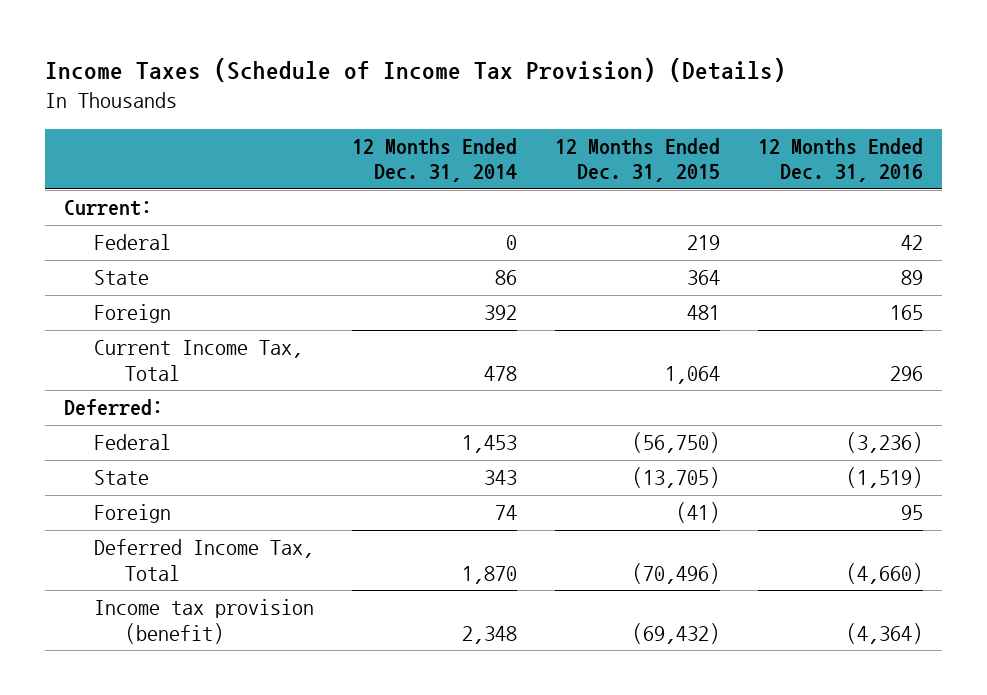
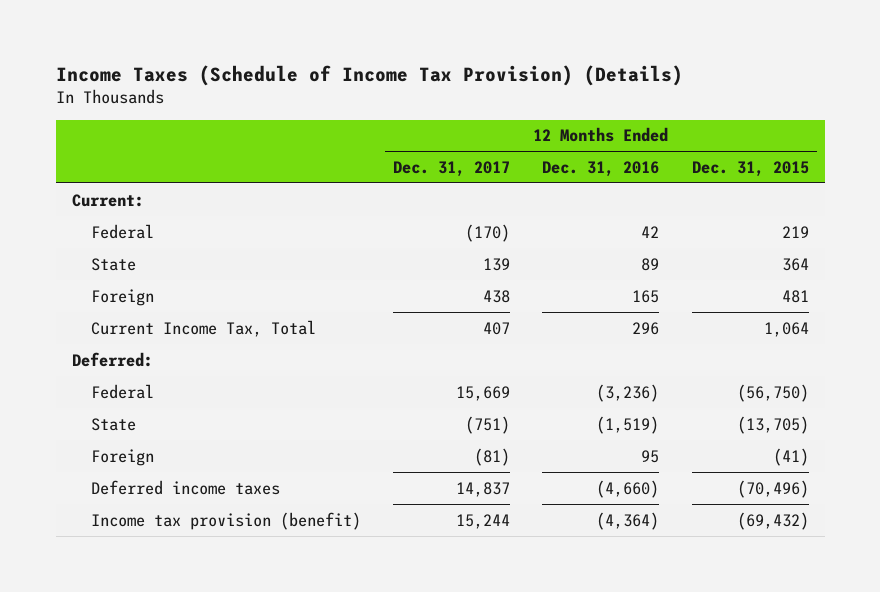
- | 12 Months Ended Dec. 31, 2014 | 12 Months Ended Dec. 31, 2015 | 12 Months Ended Dec. 31, 2016
+ | 12 Months Ended Dec. 31, 2017 | 12 Months Ended Dec. 31, 2016 | 12 Months Ended Dec. 31, 2015
- Deferred Income Tax, Total | 1,870 | (70,496) | (4,660)
+ Deferred income taxes | 14,837 | (4,660) | (70,496)

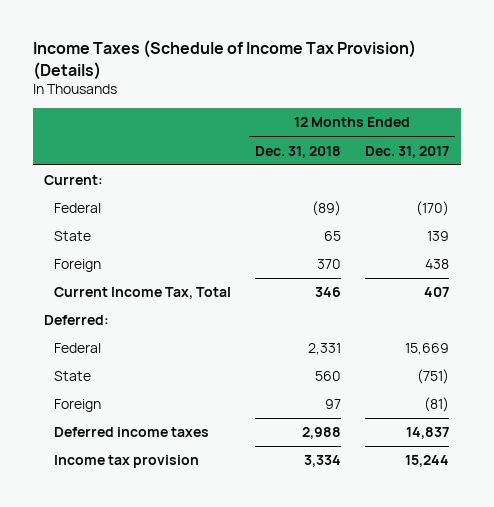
- | 12 Months Ended Dec. 31, 2017 | 12 Months Ended Dec. 31, 2016 | 12 Months Ended Dec. 31, 2015
+ | 12 Months Ended Dec. 31, 2018 | 12 Months Ended Dec. 31, 2017
- Income tax provision (benefit) | 15,244 | (4,364) | (69,432)
+ Income tax provision | 3,334 | 15,244

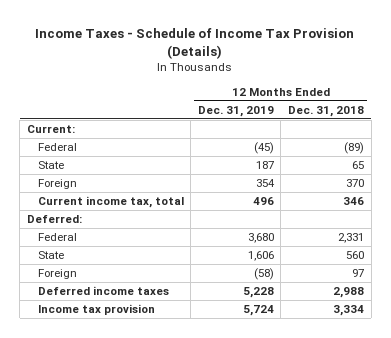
- Income Taxes (Schedule of Income Tax Provision) (Details)
+ Income Taxes - Schedule of Income Tax Provision (Details)
- | 12 Months Ended Dec. 31, 2018 | 12 Months Ended Dec. 31, 2017
+ | 12 Months Ended Dec. 31, 2019 | 12 Months Ended Dec. 31, 2018
- Current Income Tax, Total | 346 | 407
+ Current income tax, total | 496 | 346

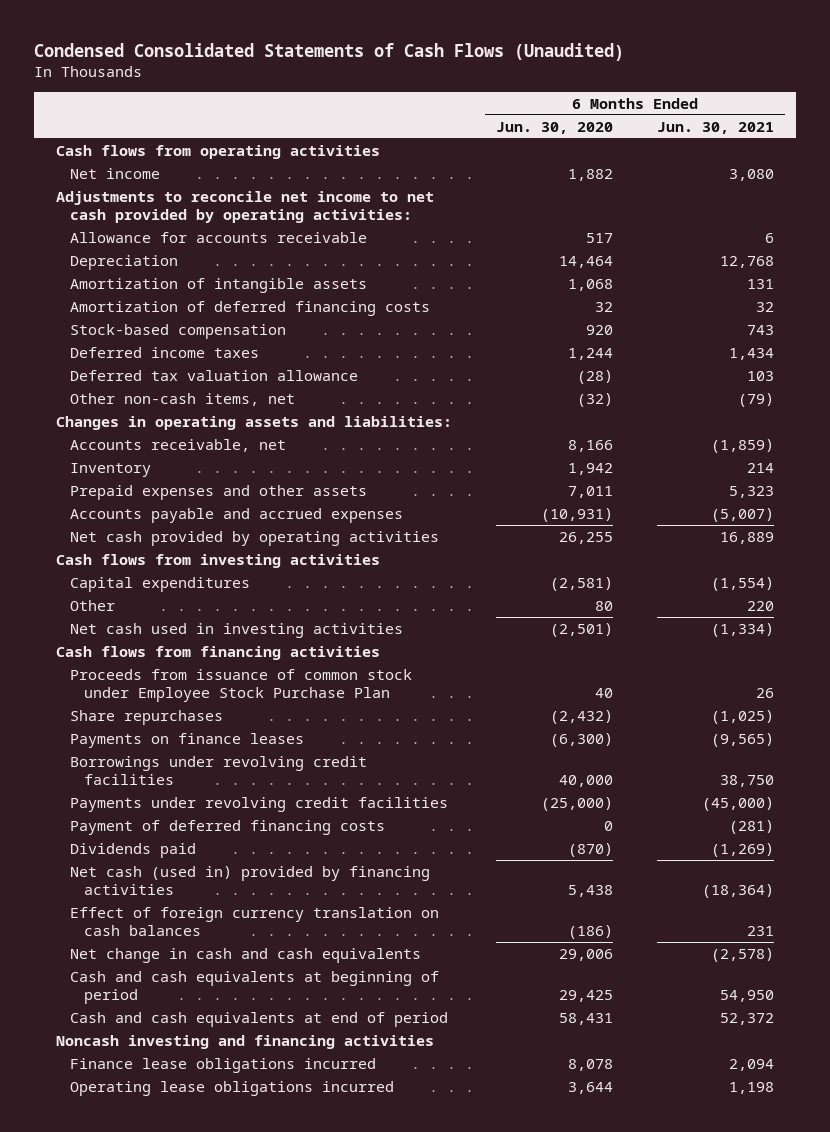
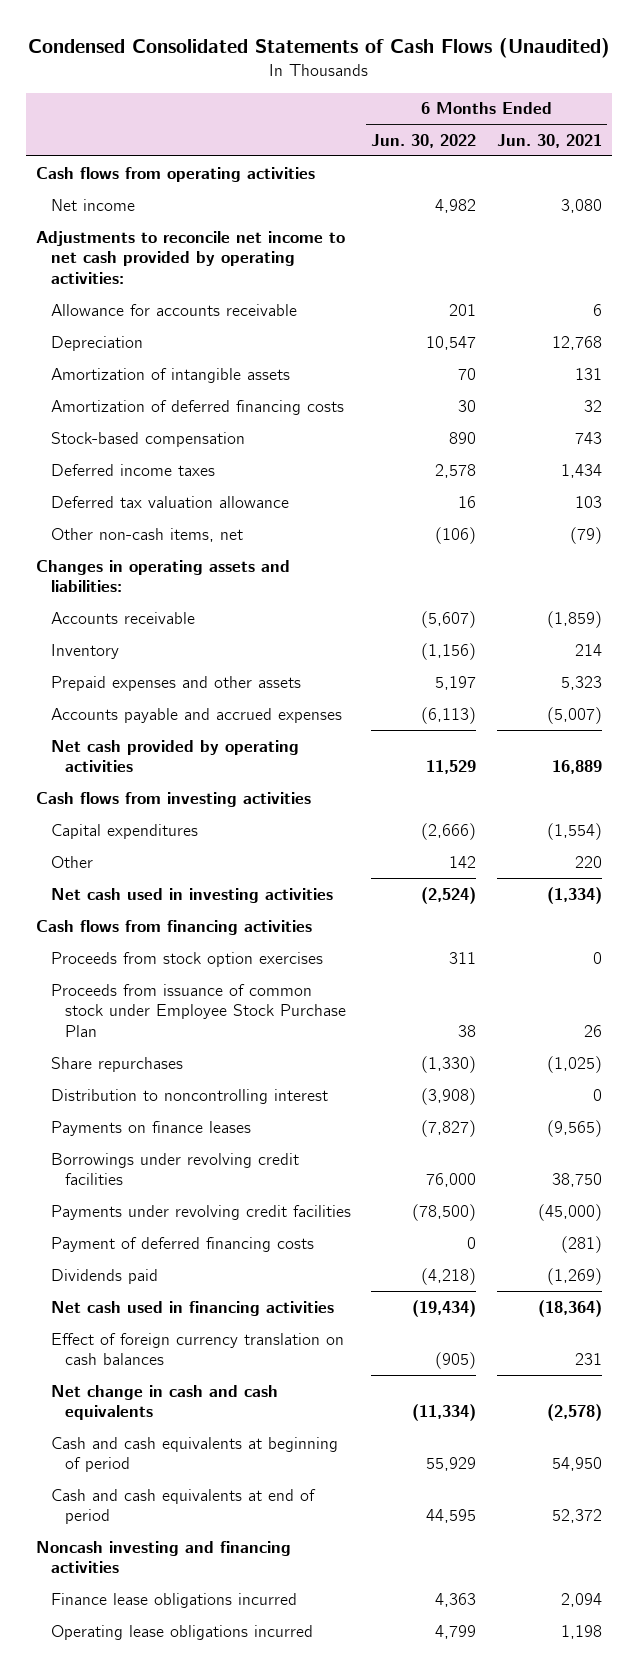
- | 6 Months Ended Jun. 30, 2020 | 6 Months Ended Jun. 30, 2021
+ | 6 Months Ended Jun. 30, 2022 | 6 Months Ended Jun. 30, 2021
- Accounts receivable, net | 8,166 | (1,859)
+ Accounts receivable | (5,607) | (1,859)
+ Proceeds from stock option exercises | 311 | 0
+ Distribution to noncontrolling interest | (3,908) | 0
- Net cash (used in) provided by financing activities | 5,438 | (18,364)
+ Net cash used in financing activities | (19,434) | (18,364)

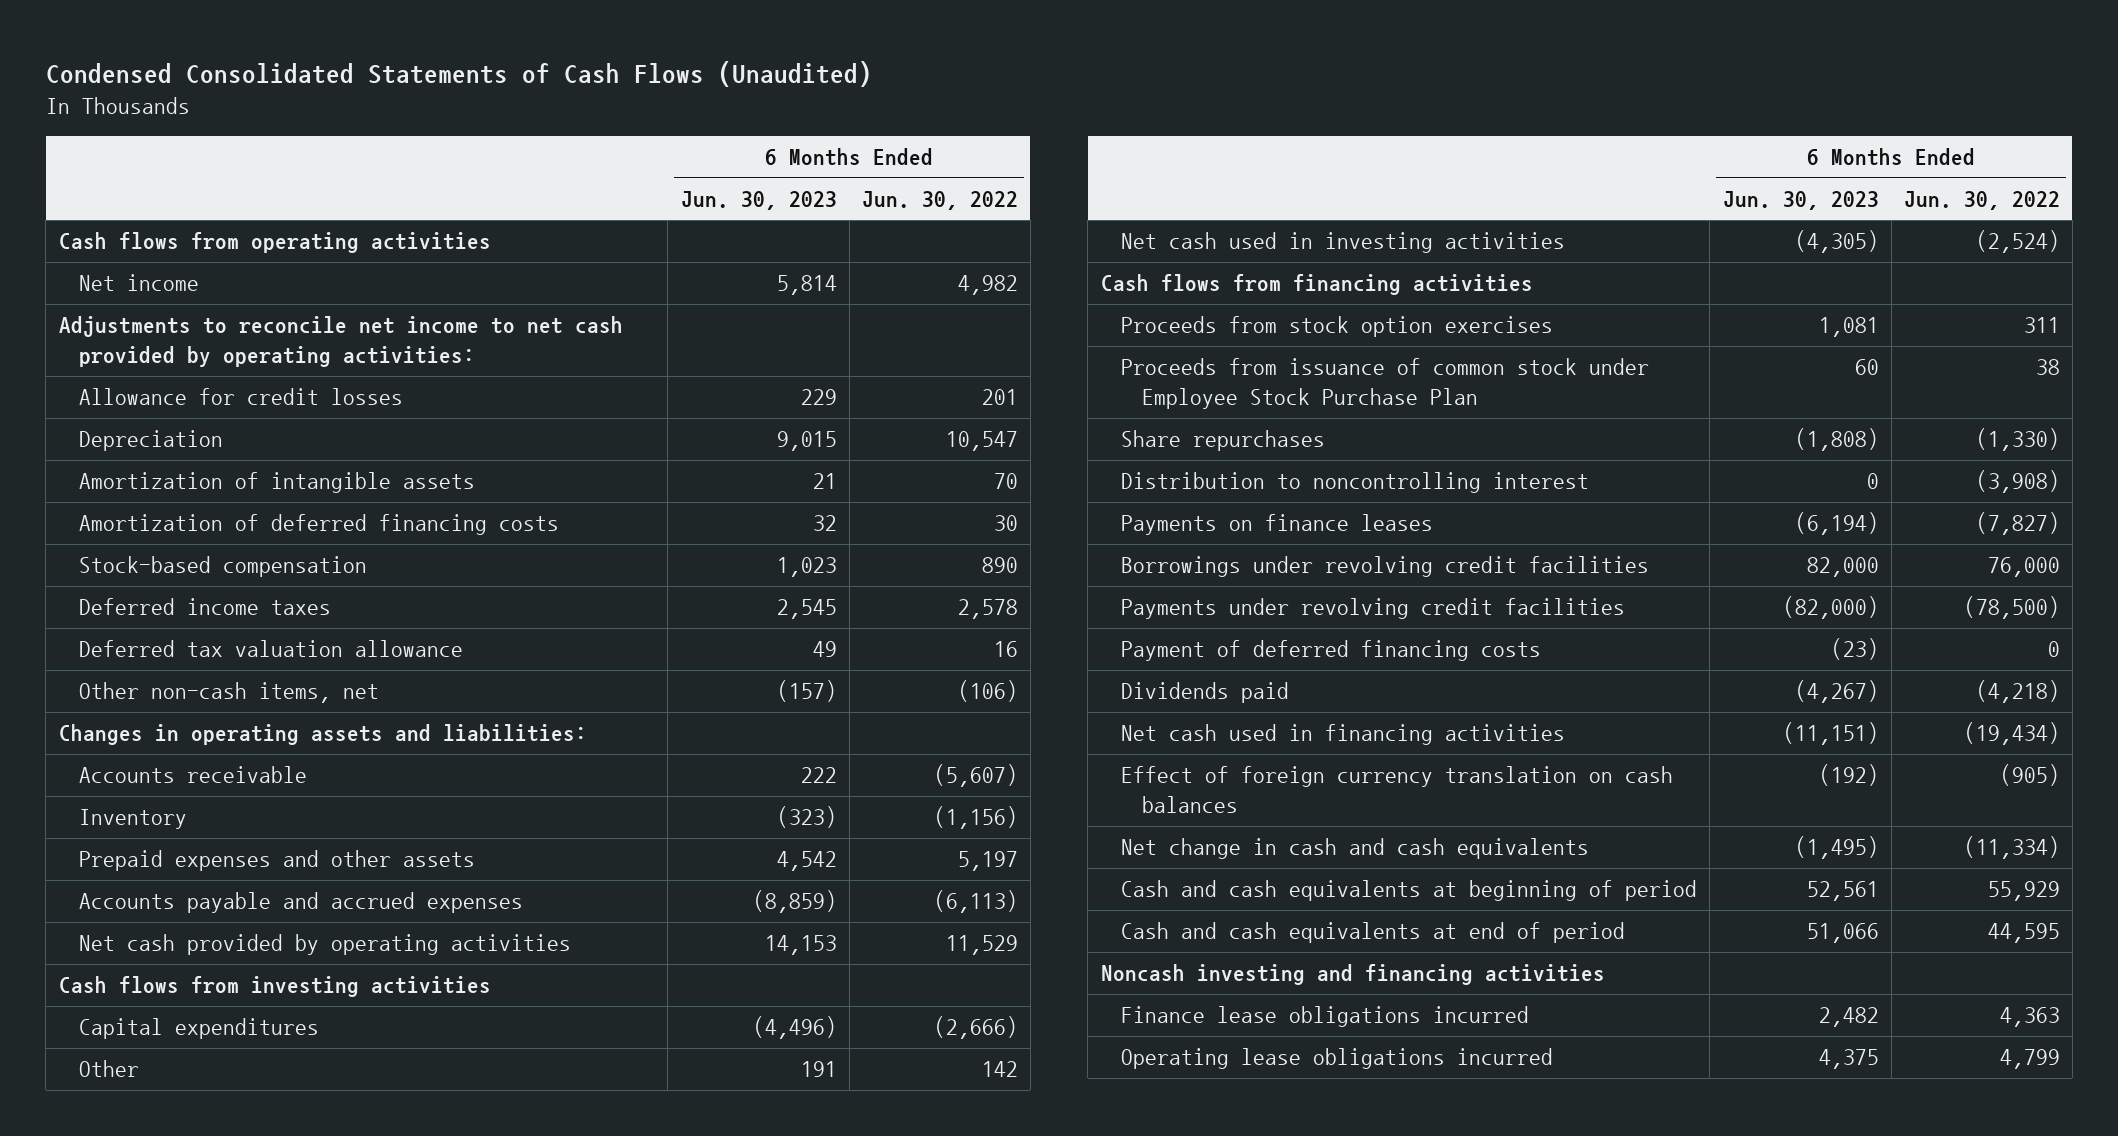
- | 6 Months Ended Jun. 30, 2022 | 6 Months Ended Jun. 30, 2021
+ | 6 Months Ended Jun. 30, 2023 | 6 Months Ended Jun. 30, 2022
- Allowance for accounts receivable | 201 | 6
+ Allowance for credit losses | 229 | 201

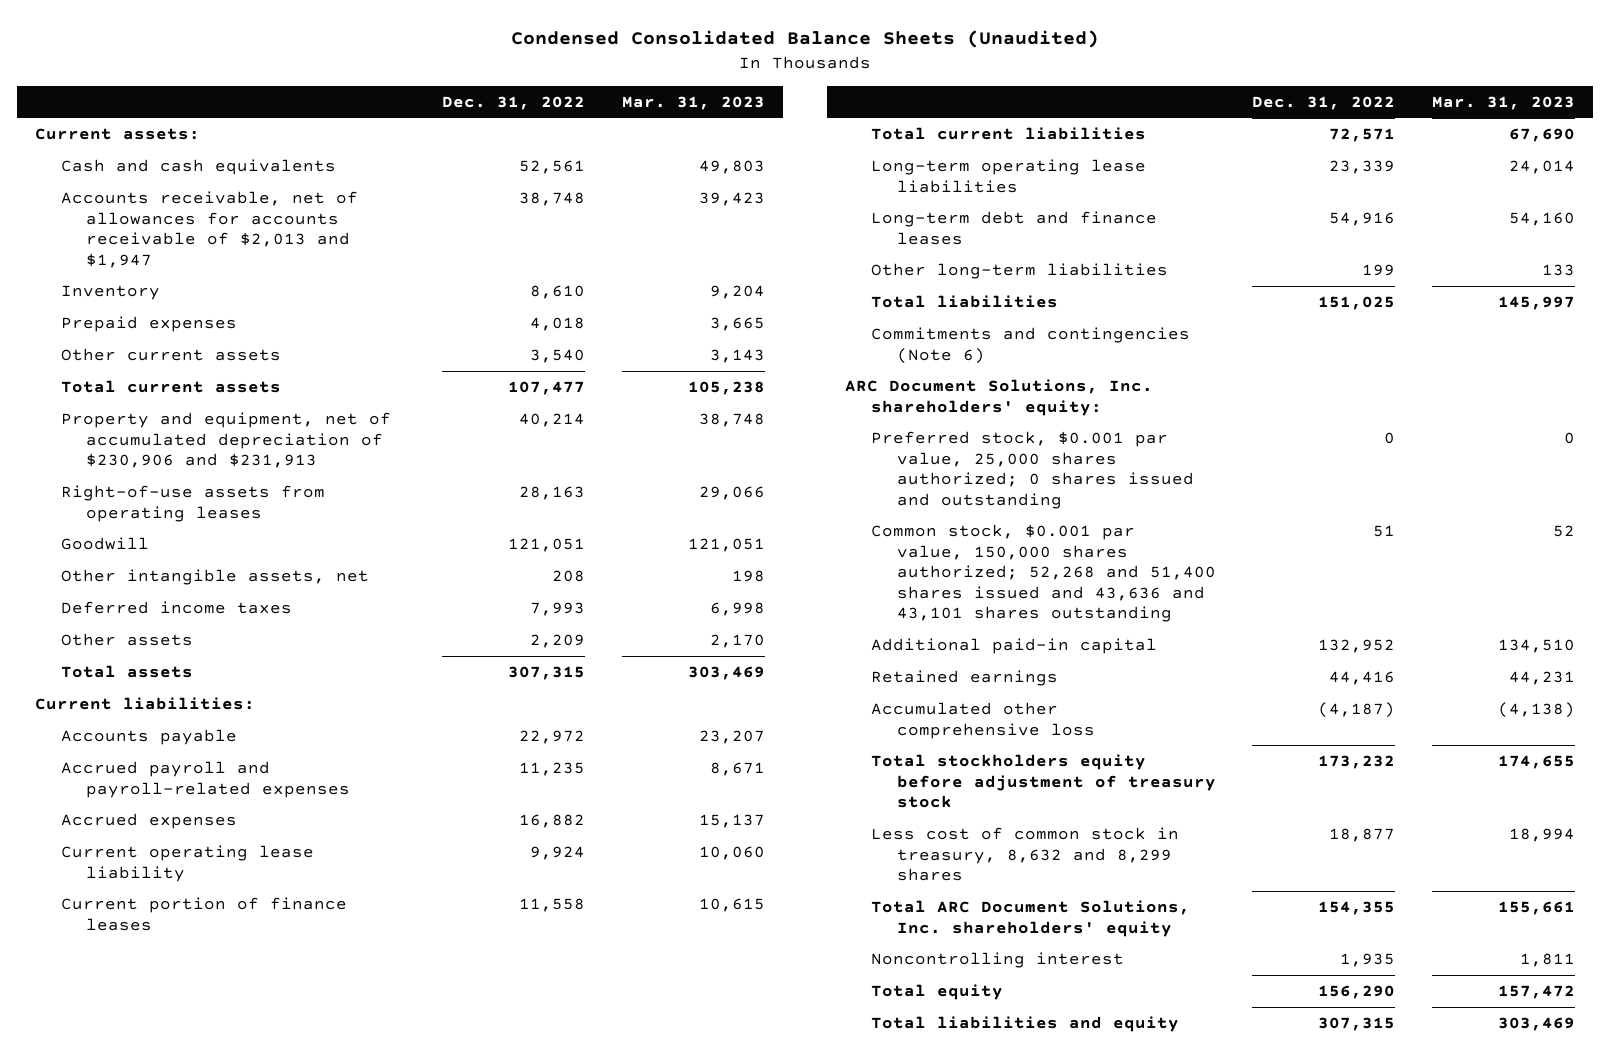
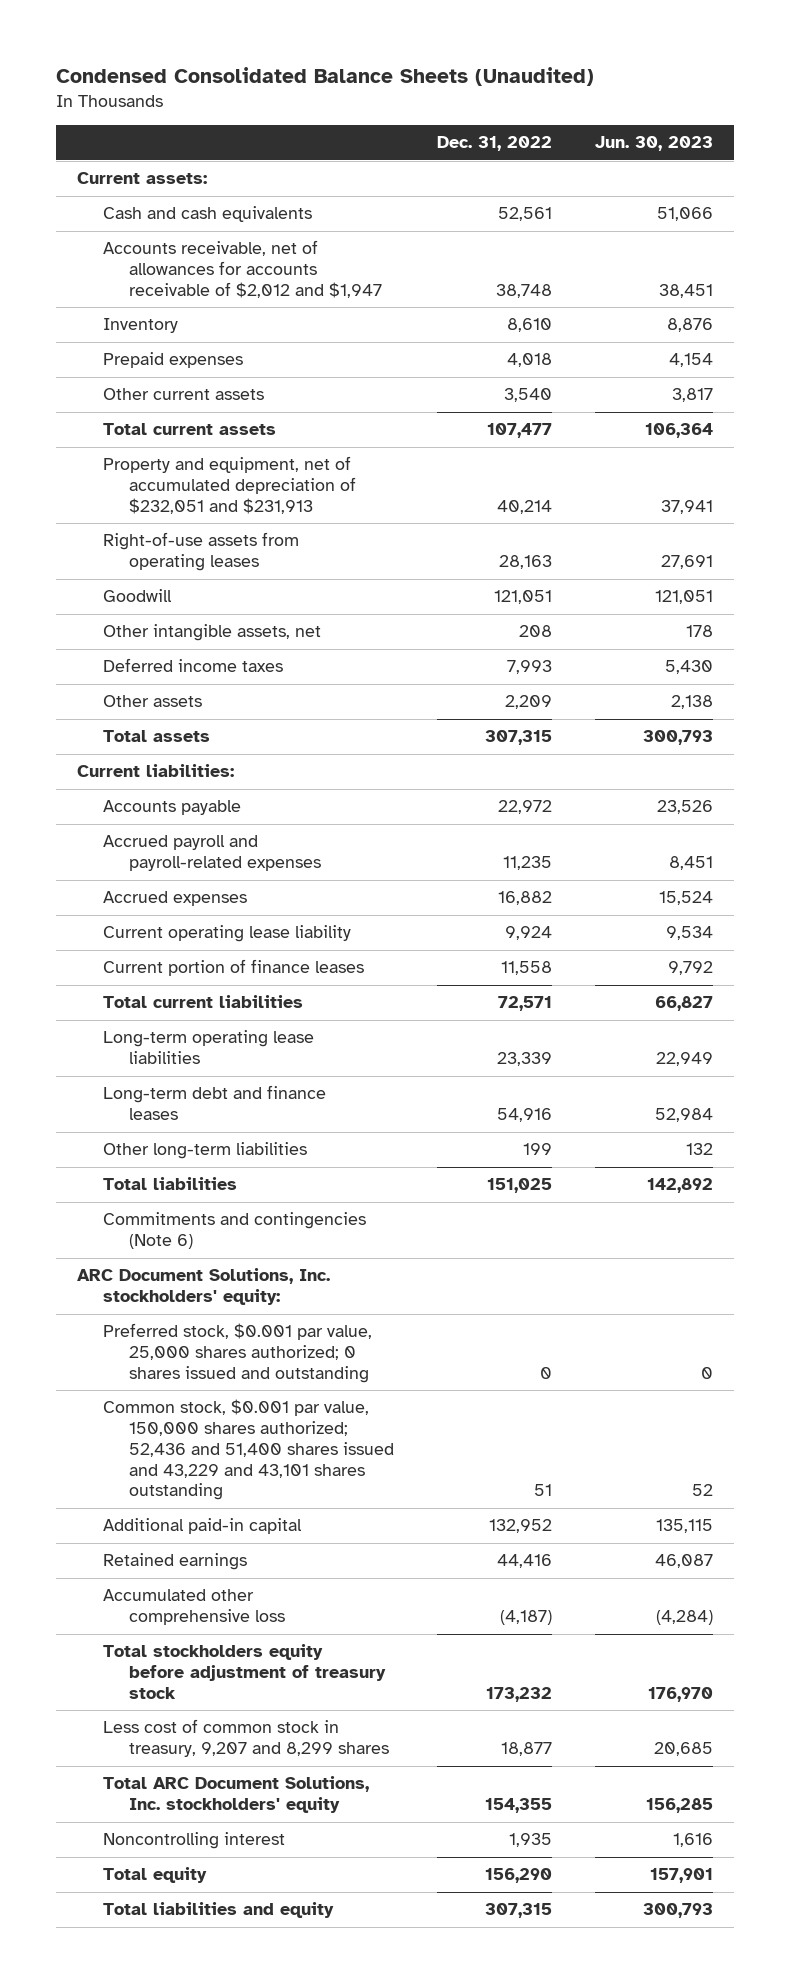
- | Dec. 31, 2022 | Mar. 31, 2023
+ | Dec. 31, 2022 | Jun. 30, 2023
- Accounts receivable, net of allowances for accounts receivable of $2,013 and $1,947 | 38,748 | 39,423
+ Accounts receivable, net of allowances for accounts receivable of $2,012 and $1,947 | 38,748 | 38,451
- Property and equipment, net of accumulated depreciation of $230,906 and $231,913 | 40,214 | 38,748
+ Property and equipment, net of accumulated depreciation of $232,051 and $231,913 | 40,214 | 37,941
- ARC Document Solutions, Inc. shareholders' equity:
+ ARC Document Solutions, Inc. stockholders' equity:
- Common stock, $0.001 par value, 150,000 shares authorized; 52,268 and 51,400 shares issued and 43,636 and 43,101 shares outstanding | 51 | 52
+ Common stock, $0.001 par value, 150,000 shares authorized; 52,436 and 51,400 shares issued and 43,229 and 43,101 shares outstanding | 51 | 52
- Less cost of common stock in treasury, 8,632 and 8,299 shares | 18,877 | 18,994
- Total ARC Document Solutions, Inc. shareholders' equity | 154,355 | 155,661
+ Less cost of common stock in treasury, 9,207 and 8,299 shares | 18,877 | 20,685
+ Total ARC Document Solutions, Inc. stockholders' equity | 154,355 | 156,285

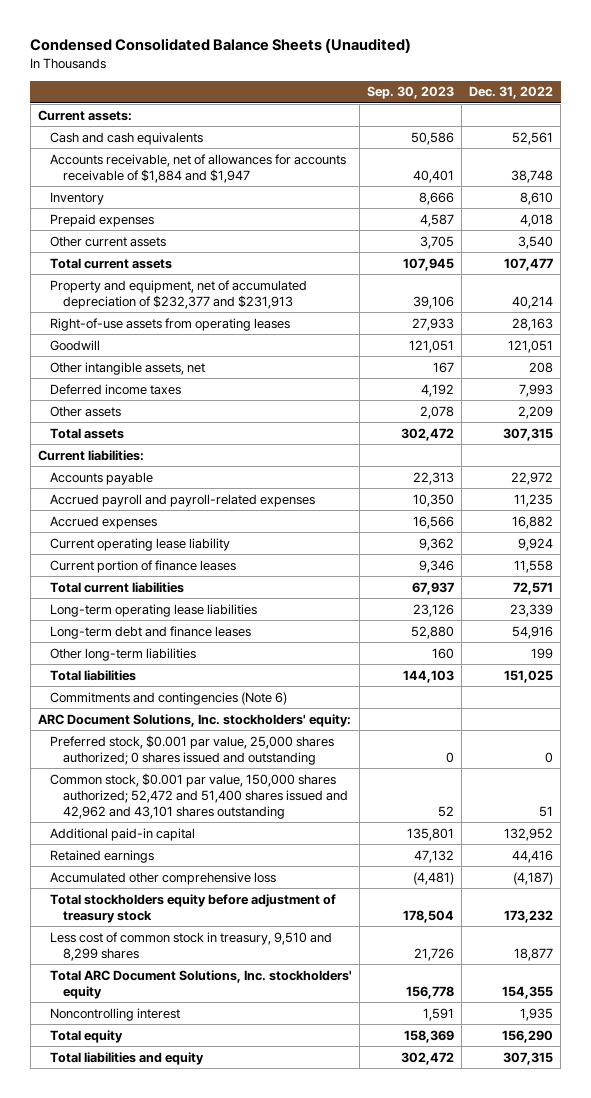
- | Dec. 31, 2022 | Jun. 30, 2023
+ | Sep. 30, 2023 | Dec. 31, 2022
- Accounts receivable, net of allowances for accounts receivable of $2,012 and $1,947 | 38,748 | 38,451
+ Accounts receivable, net of allowances for accounts receivable of $1,884 and $1,947 | 40,401 | 38,748
- Property and equipment, net of accumulated depreciation of $232,051 and $231,913 | 40,214 | 37,941
+ Property and equipment, net of accumulated depreciation of $232,377 and $231,913 | 39,106 | 40,214
- Common stock, $0.001 par value, 150,000 shares authorized; 52,436 and 51,400 shares issued and 43,229 and 43,101 shares outstanding | 51 | 52
+ Common stock, $0.001 par value, 150,000 shares authorized; 52,472 and 51,400 shares issued and 42,962 and 43,101 shares outstanding | 52 | 51
- Less cost of common stock in treasury, 9,207 and 8,299 shares | 18,877 | 20,685
+ Less cost of common stock in treasury, 9,510 and 8,299 shares | 21,726 | 18,877

